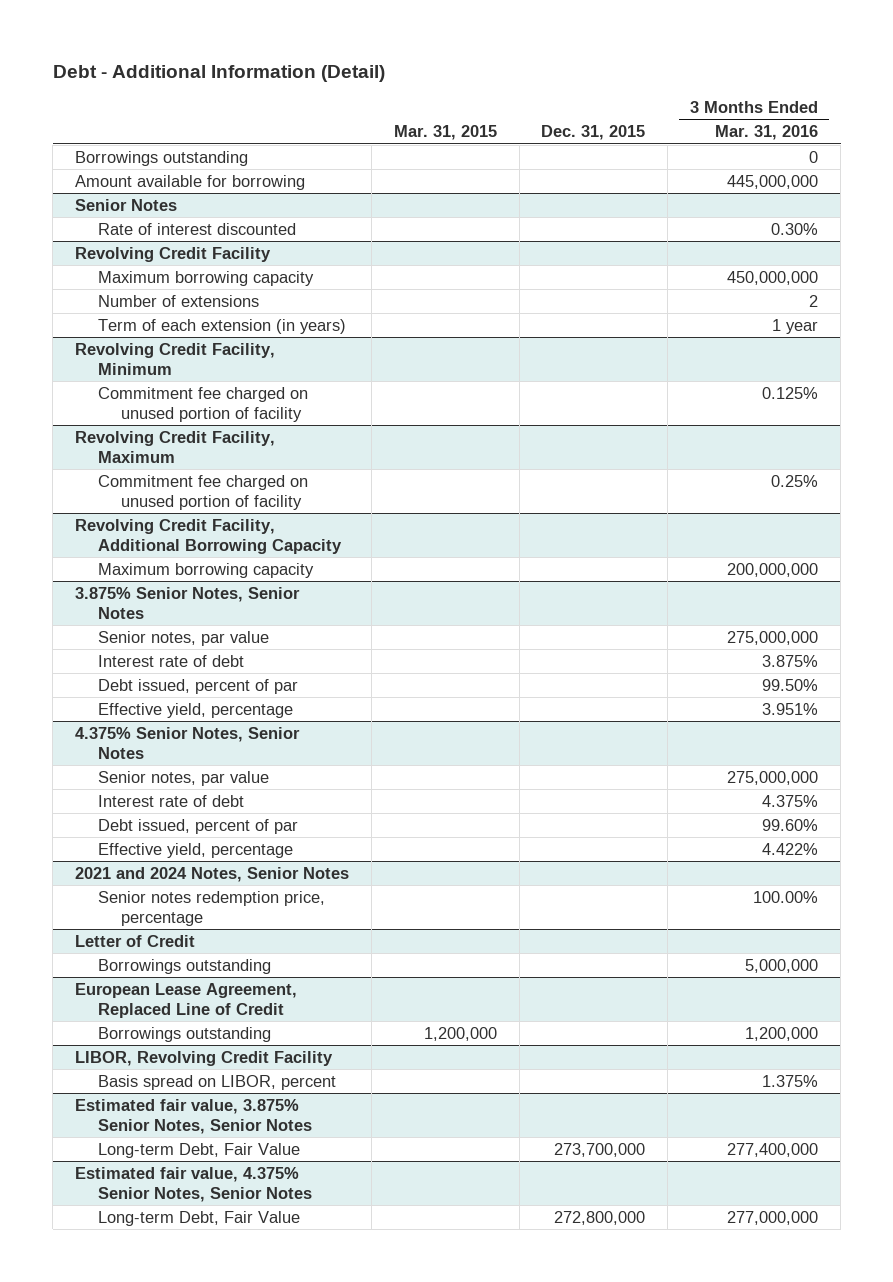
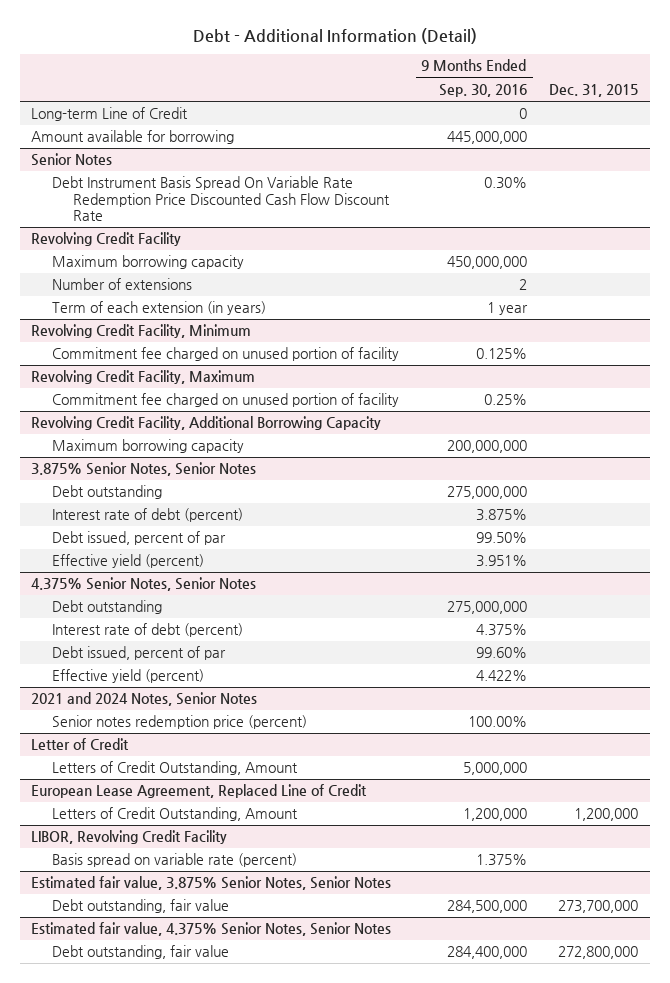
- | Mar. 31, 2015 | Dec. 31, 2015 | 3 Months Ended Mar. 31, 2016
+ | 9 Months Ended Sep. 30, 2016 | Dec. 31, 2015
- Borrowings outstanding | | | 0
+ Long-term Line of Credit | 0 |
@ Senior Notes
- Rate of interest discounted | | | 0.30%
+ Debt Instrument Basis Spread On Variable Rate Redemption Price Discounted Cash Flow Discount Rate | 0.30% |
@ 3.875% Senior Notes, Senior Notes
- Senior notes, par value | | | 275,000,000
- Interest rate of debt | | | 3.875%
+ Debt outstanding | 275,000,000 |
+ Interest rate of debt (percent) | 3.875% |
- Effective yield, percentage | | | 3.951%
+ Effective yield (percent) | 3.951% |
@ 4.375% Senior Notes, Senior Notes
- Senior notes, par value | | | 275,000,000
- Interest rate of debt | | | 4.375%
+ Debt outstanding | 275,000,000 |
+ Interest rate of debt (percent) | 4.375% |
- Effective yield, percentage | | | 4.422%
+ Effective yield (percent) | 4.422% |
@ 2021 and 2024 Notes, Senior Notes
- Senior notes redemption price, percentage | | | 100.00%
+ Senior notes redemption price (percent) | 100.00% |
@ Letter of Credit
- Borrowings outstanding | | | 5,000,000
+ Letters of Credit Outstanding, Amount | 5,000,000 |
@ European Lease Agreement, Replaced Line of Credit
- Borrowings outstanding | 1,200,000 | | 1,200,000
+ Letters of Credit Outstanding, Amount | 1,200,000 | 1,200,000
@ LIBOR, Revolving Credit Facility
- Basis spread on LIBOR, percent | | | 1.375%
+ Basis spread on variable rate (percent) | 1.375% |
@ Estimated fair value, 3.875% Senior Notes, Senior Notes
- Long-term Debt, Fair Value | | 273,700,000 | 277,400,000
+ Debt outstanding, fair value | 284,500,000 | 273,700,000
@ Estimated fair value, 4.375% Senior Notes, Senior Notes
- Long-term Debt, Fair Value | | 272,800,000 | 277,000,000
+ Debt outstanding, fair value | 284,400,000 | 272,800,000

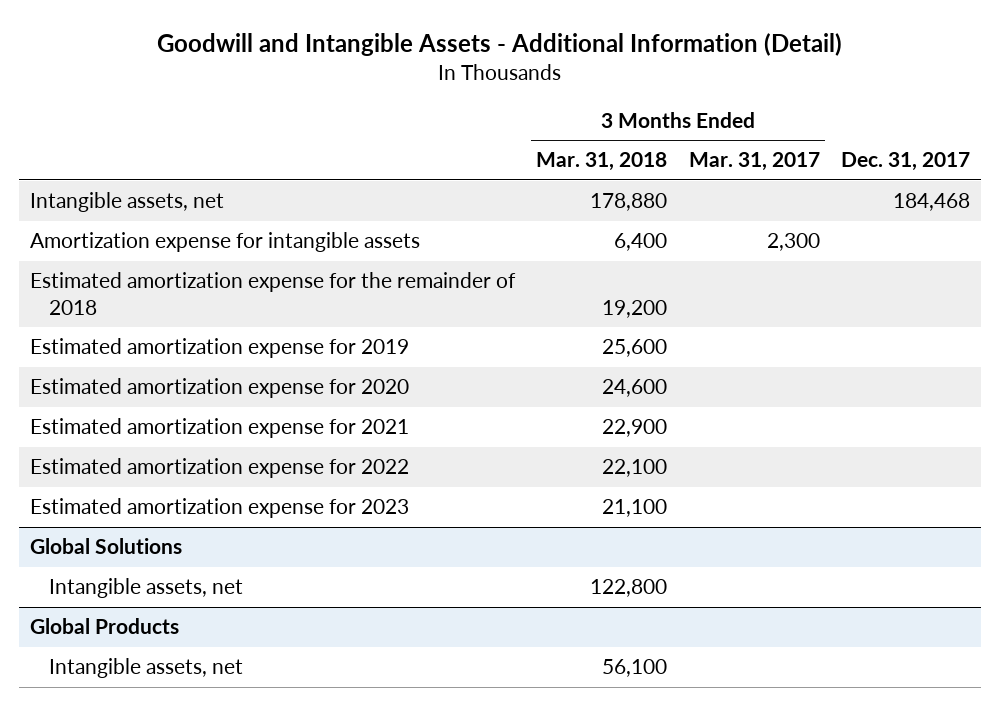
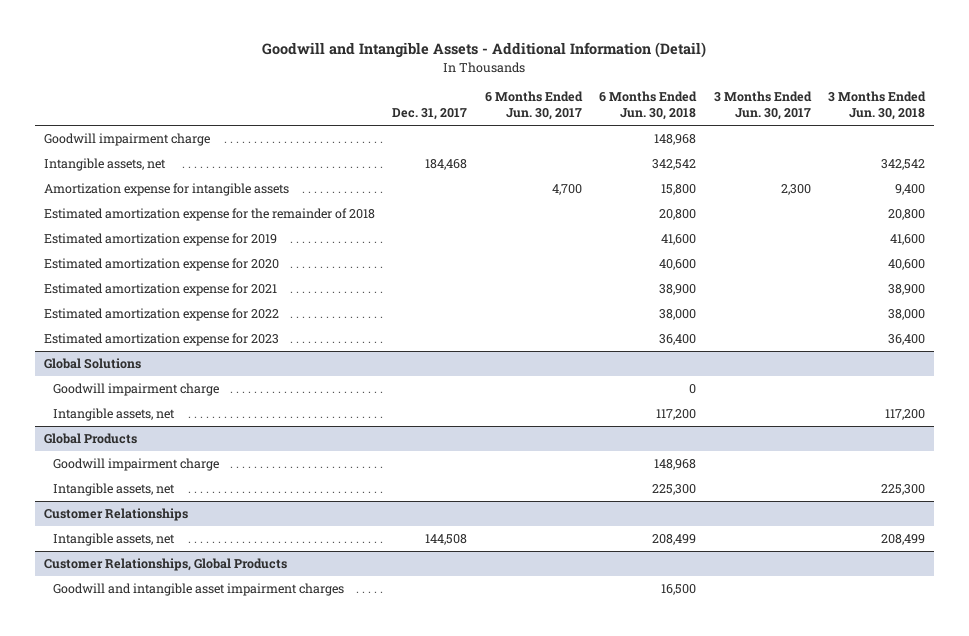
- | 3 Months Ended Mar. 31, 2018 | 3 Months Ended Mar. 31, 2017 | Dec. 31, 2017
+ | Dec. 31, 2017 | 6 Months Ended Jun. 30, 2017 | 6 Months Ended Jun. 30, 2018 | 3 Months Ended Jun. 30, 2017 | 3 Months Ended Jun. 30, 2018
+ Goodwill impairment charge | | | 148,968 | |
@ Global Solutions
+ Goodwill impairment charge | | | 0 | |
@ Global Products
+ Goodwill impairment charge | | | 148,968 | |
+ Customer Relationships
+ Intangible assets, net | 144,508 | | 208,499 | | 208,499
+ Customer Relationships, Global Products
+ Goodwill and intangible asset impairment charges | | | 16,500 | |

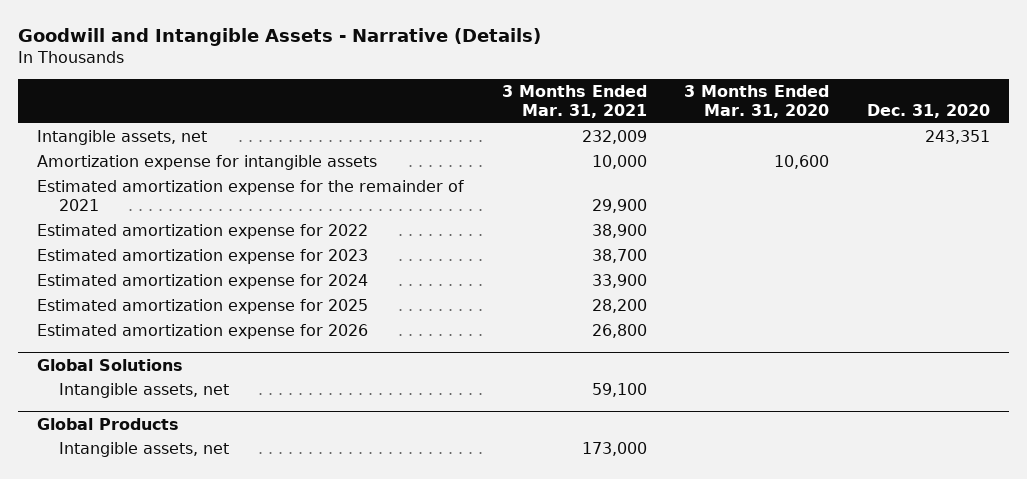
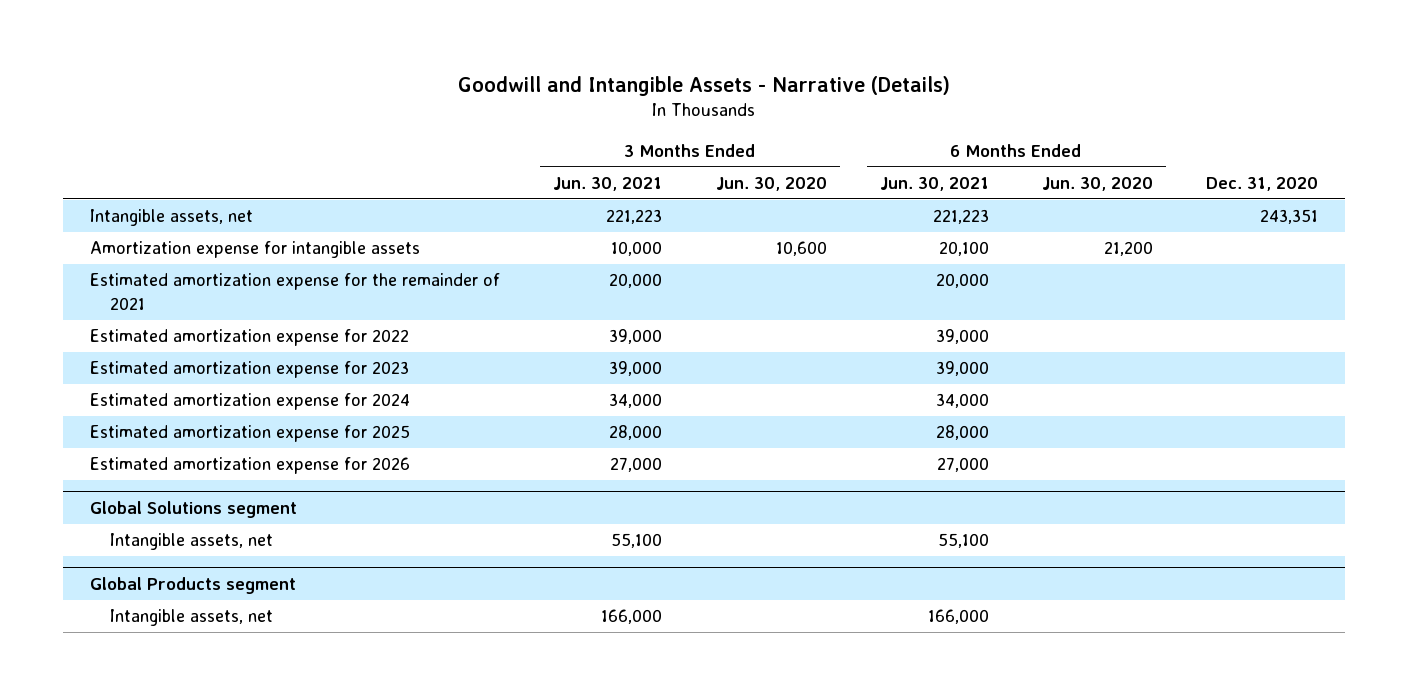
- | 3 Months Ended Mar. 31, 2021 | 3 Months Ended Mar. 31, 2020 | Dec. 31, 2020
+ | 3 Months Ended Jun. 30, 2021 | 3 Months Ended Jun. 30, 2020 | 6 Months Ended Jun. 30, 2021 | 6 Months Ended Jun. 30, 2020 | Dec. 31, 2020
- Global Solutions
+ Global Solutions segment
- Global Products
+ Global Products segment

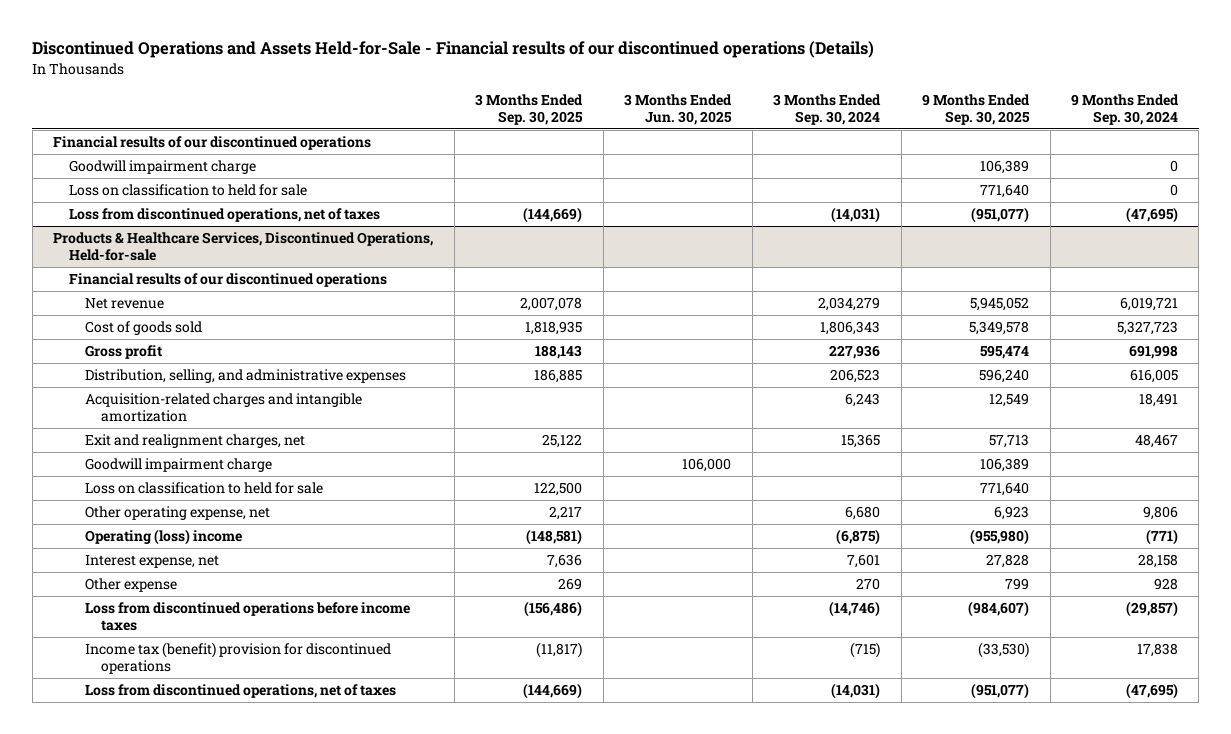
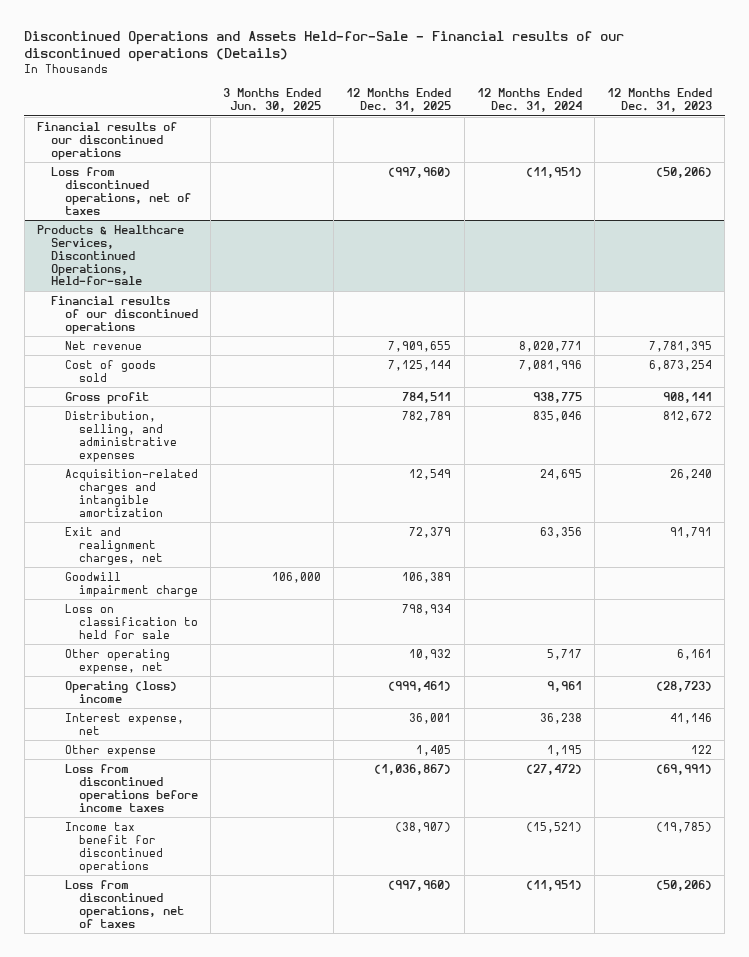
- | 3 Months Ended Sep. 30, 2025 | 3 Months Ended Jun. 30, 2025 | 3 Months Ended Sep. 30, 2024 | 9 Months Ended Sep. 30, 2025 | 9 Months Ended Sep. 30, 2024
+ | 3 Months Ended Jun. 30, 2025 | 12 Months Ended Dec. 31, 2025 | 12 Months Ended Dec. 31, 2024 | 12 Months Ended Dec. 31, 2023
- Goodwill impairment charge | | | | 106,389 | 0
- Loss on classification to held for sale | | | | 771,640 | 0
@ Products & Healthcare Services, Discontinued Operations, Held-for-sale
- Income tax (benefit) provision for discontinued operations | (11,817) | | (715) | (33,530) | 17,838
+ Income tax benefit for discontinued operations | | (38,907) | (15,521) | (19,785)

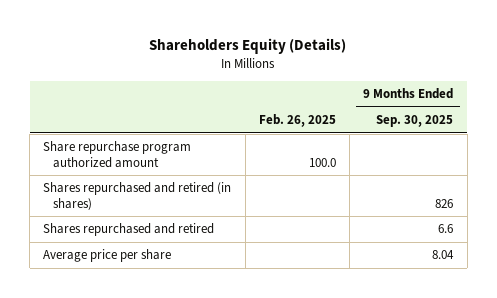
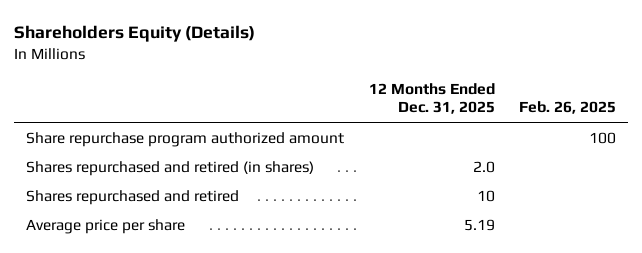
- | Feb. 26, 2025 | 9 Months Ended Sep. 30, 2025
+ | 12 Months Ended Dec. 31, 2025 | Feb. 26, 2025
- Share repurchase program authorized amount | 100.0 |
+ Share repurchase program authorized amount | | 100

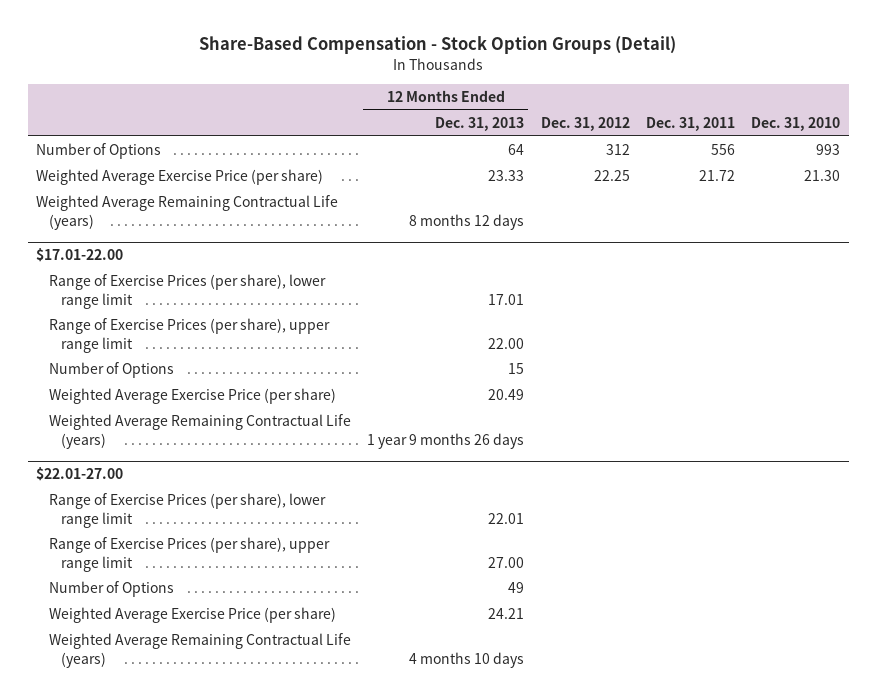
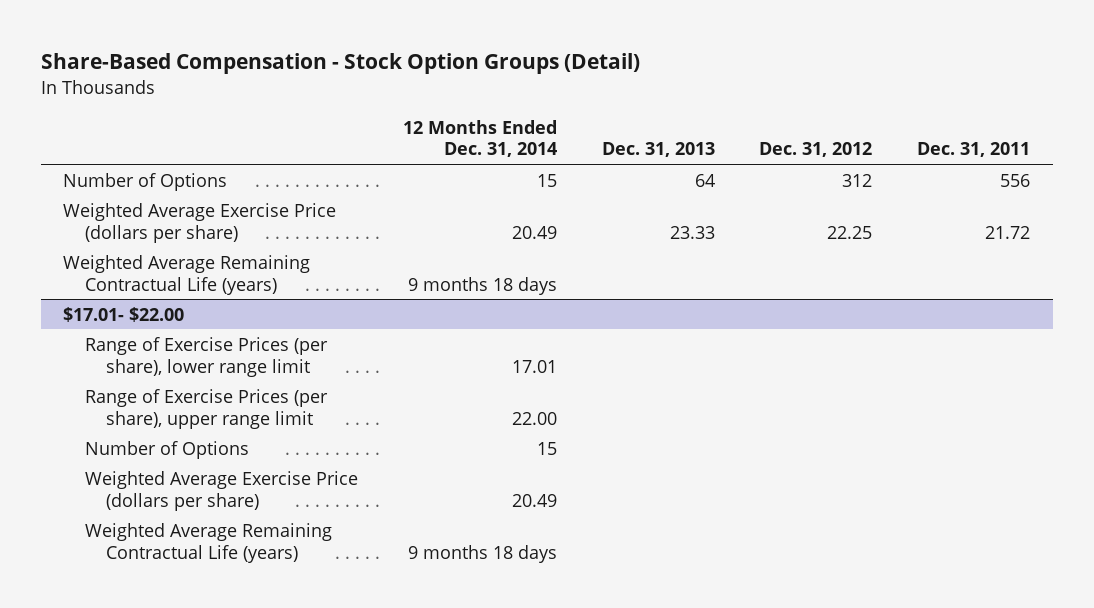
- | 12 Months Ended Dec. 31, 2013 | Dec. 31, 2012 | Dec. 31, 2011 | Dec. 31, 2010
+ | 12 Months Ended Dec. 31, 2014 | Dec. 31, 2013 | Dec. 31, 2012 | Dec. 31, 2011
- Weighted Average Exercise Price (per share) | 23.33 | 22.25 | 21.72 | 21.30
+ Weighted Average Exercise Price (dollars per share) | 20.49 | 23.33 | 22.25 | 21.72
- $17.01-22.00
+ $17.01- $22.00
- Weighted Average Exercise Price (per share) | 20.49 | | |
+ Weighted Average Exercise Price (dollars per share) | 20.49 | | |
- $22.01-27.00
- Range of Exercise Prices (per share), lower range limit | 22.01 | | |
- Range of Exercise Prices (per share), upper range limit | 27.00 | | |
- Number of Options | 49 | | |
- Weighted Average Exercise Price (per share) | 24.21 | | |
- Weighted Average Remaining Contractual Life (years) | 4 months 10 days | | |

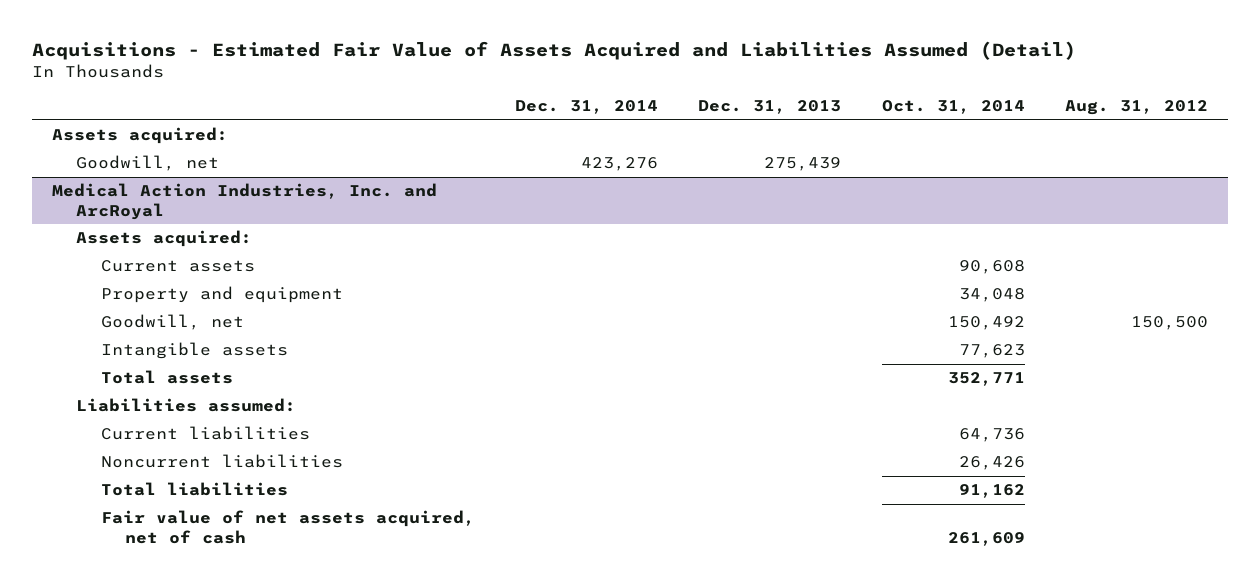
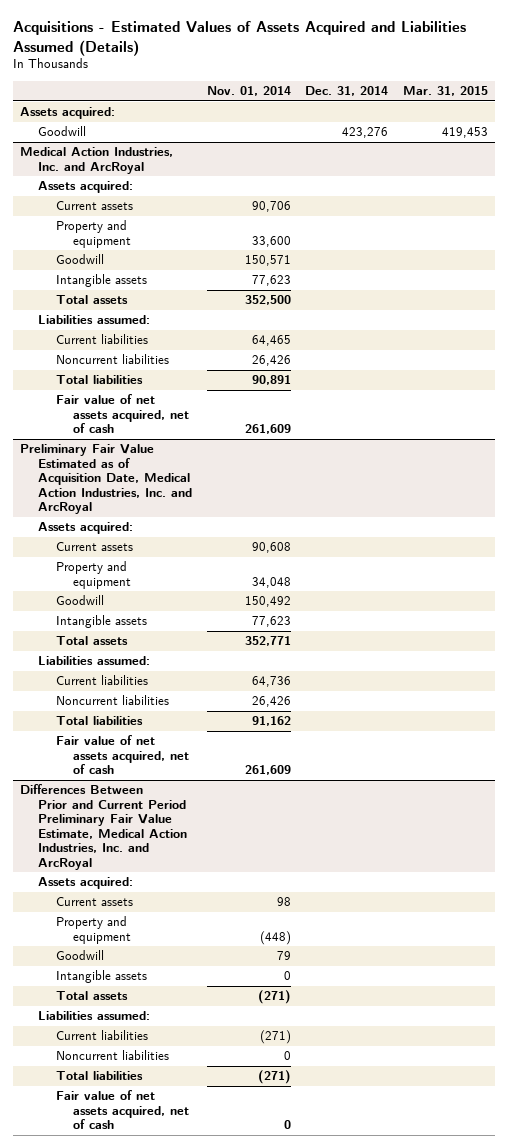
- Acquisitions - Estimated Fair Value of Assets Acquired and Liabilities Assumed (Detail)
+ Acquisitions - Estimated Values of Assets Acquired and Liabilities Assumed (Details)
- | Dec. 31, 2014 | Dec. 31, 2013 | Oct. 31, 2014 | Aug. 31, 2012
+ | Nov. 01, 2014 | Dec. 31, 2014 | Mar. 31, 2015
- Goodwill, net | 423,276 | 275,439 | |
+ Goodwill | | 423,276 | 419,453
@ Medical Action Industries, Inc. and ArcRoyal
- Goodwill, net | | | 150,492 | 150,500
+ Goodwill | 150,571 | |
+ Preliminary Fair Value Estimated as of Acquisition Date, Medical Action Industries, Inc. and ArcRoyal
+ Assets acquired:
+ Current assets | 90,608 | |
+ Property and equipment | 34,048 | |
+ Goodwill | 150,492 | |
+ Intangible assets | 77,623 | |
+ Total assets | 352,771 | |
+ Liabilities assumed:
+ Current liabilities | 64,736 | |
+ Noncurrent liabilities | 26,426 | |
+ Total liabilities | 91,162 | |
+ Fair value of net assets acquired, net of cash | 261,609 | |
+ Differences Between Prior and Current Period Preliminary Fair Value Estimate, Medical Action Industries, Inc. and ArcRoyal
+ Assets acquired:
+ Current assets | 98 | |
+ Property and equipment | (448) | |
+ Goodwill | 79 | |
+ Intangible assets | 0 | |
+ Total assets | (271) | |
+ Liabilities assumed:
+ Current liabilities | (271) | |
+ Noncurrent liabilities | 0 | |
+ Total liabilities | (271) | |
+ Fair value of net assets acquired, net of cash | 0 | |

